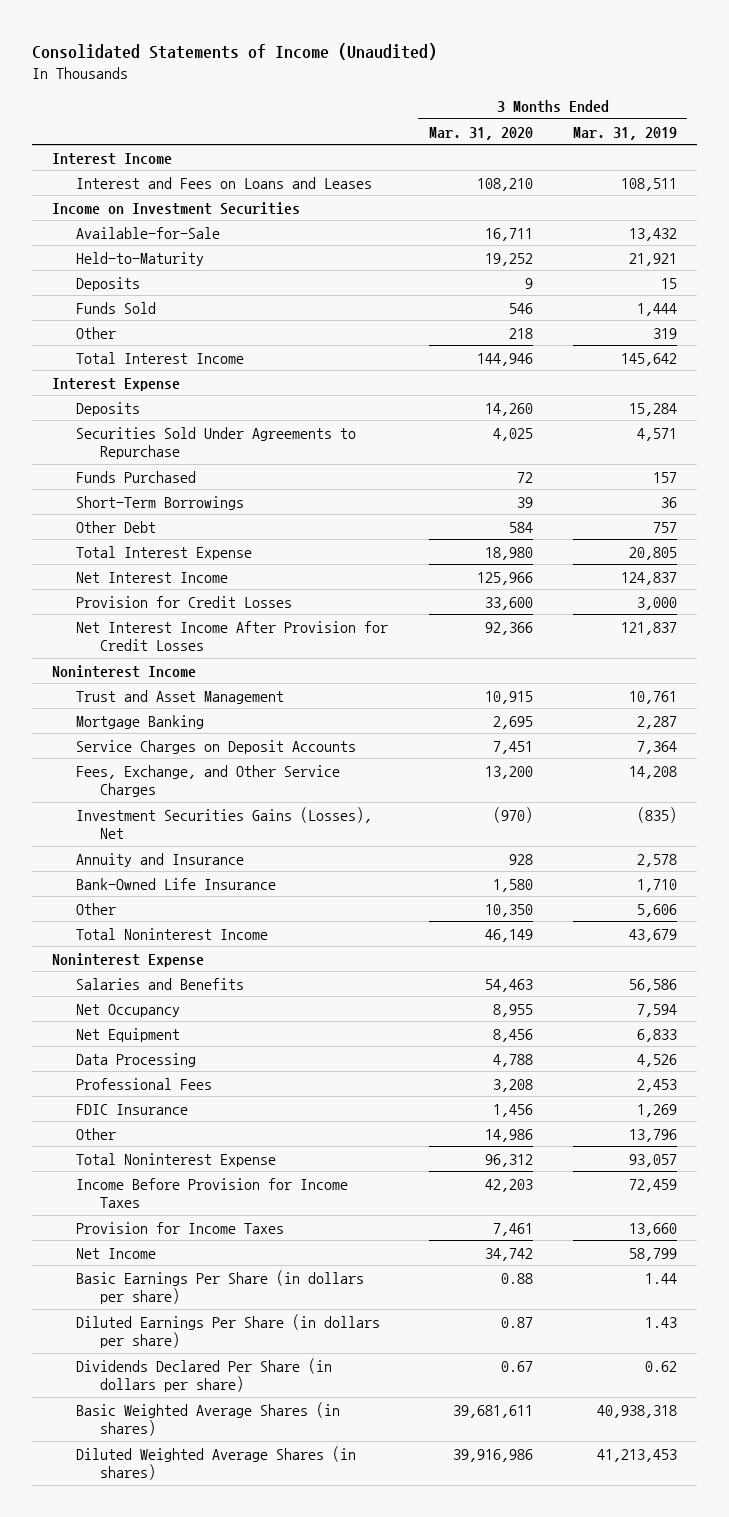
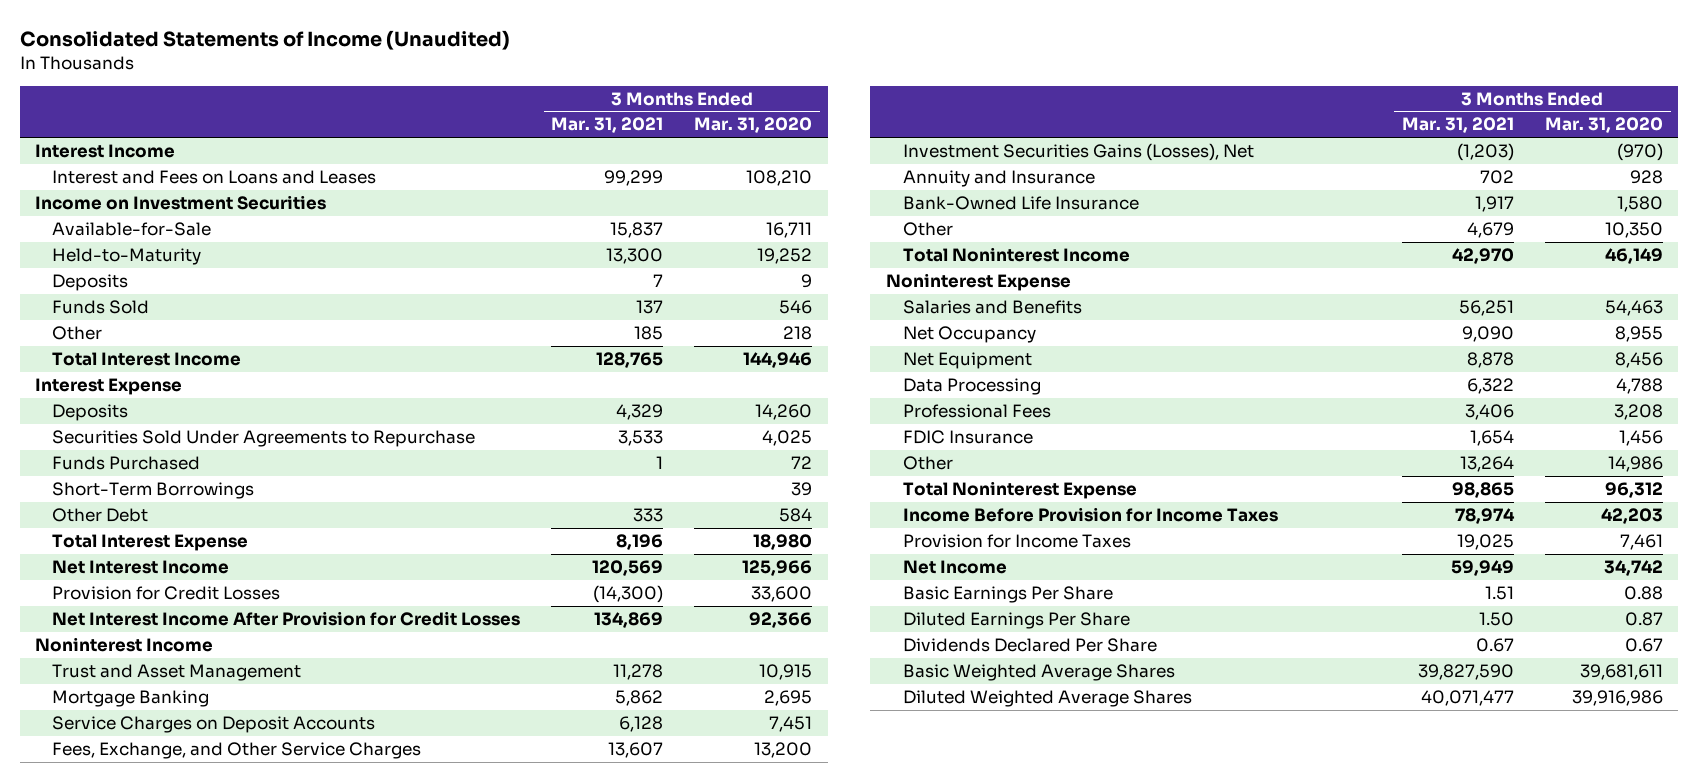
- | 3 Months Ended Mar. 31, 2020 | 3 Months Ended Mar. 31, 2019
+ | 3 Months Ended Mar. 31, 2021 | 3 Months Ended Mar. 31, 2020
- Basic Earnings Per Share (in dollars per share) | 0.88 | 1.44
- Diluted Earnings Per Share (in dollars per share) | 0.87 | 1.43
- Dividends Declared Per Share (in dollars per share) | 0.67 | 0.62
- Basic Weighted Average Shares (in shares) | 39,681,611 | 40,938,318
- Diluted Weighted Average Shares (in shares) | 39,916,986 | 41,213,453
+ Basic Earnings Per Share | 1.51 | 0.88
+ Diluted Earnings Per Share | 1.50 | 0.87
+ Dividends Declared Per Share | 0.67 | 0.67
+ Basic Weighted Average Shares | 39,827,590 | 39,681,611
+ Diluted Weighted Average Shares | 40,071,477 | 39,916,986

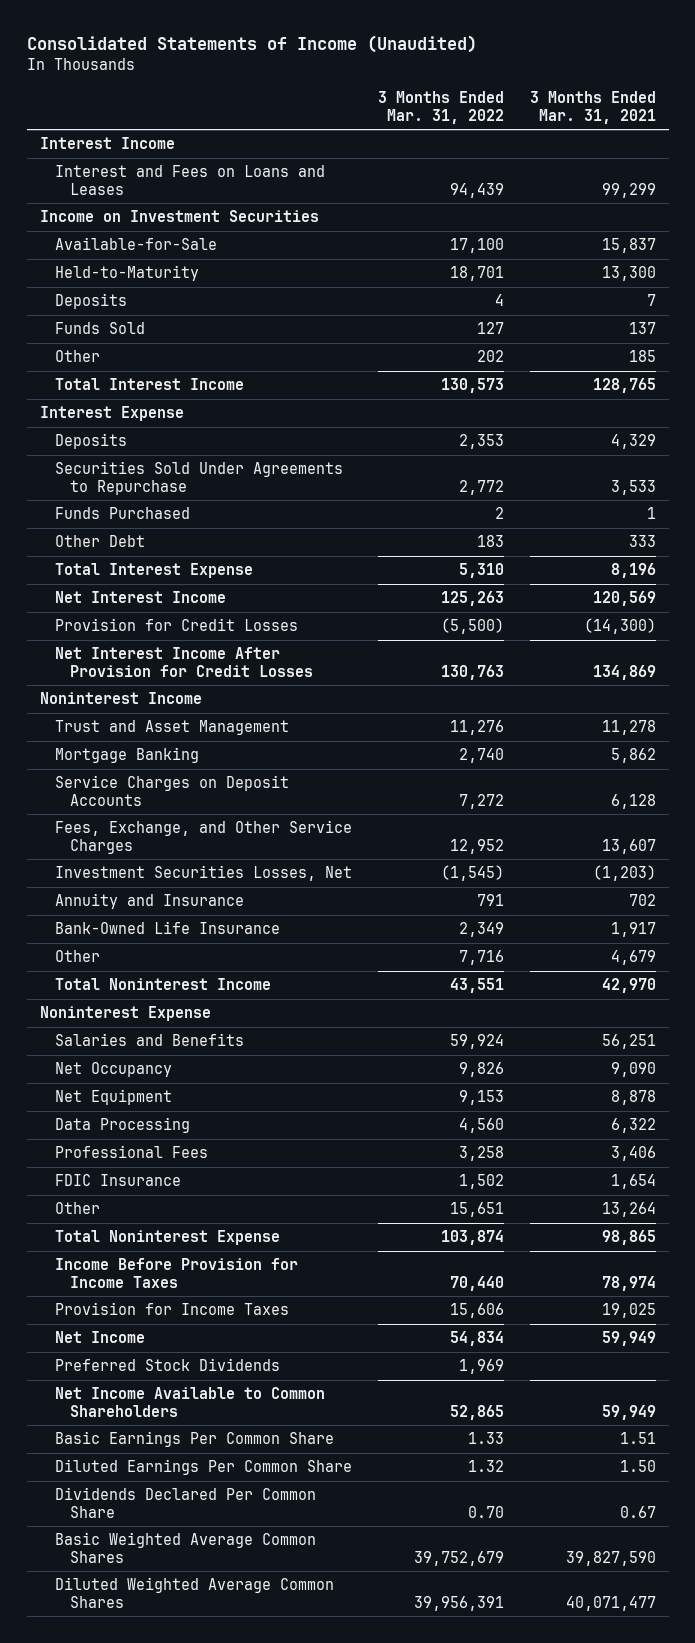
- | 3 Months Ended Mar. 31, 2021 | 3 Months Ended Mar. 31, 2020
+ | 3 Months Ended Mar. 31, 2022 | 3 Months Ended Mar. 31, 2021
- Short-Term Borrowings | | 39
- Investment Securities Gains (Losses), Net | (1,203) | (970)
+ Investment Securities Losses, Net | (1,545) | (1,203)
- Basic Earnings Per Share | 1.51 | 0.88
- Diluted Earnings Per Share | 1.50 | 0.87
- Dividends Declared Per Share | 0.67 | 0.67
- Basic Weighted Average Shares | 39,827,590 | 39,681,611
- Diluted Weighted Average Shares | 40,071,477 | 39,916,986
+ Preferred Stock Dividends | 1,969 |
+ Net Income Available to Common Shareholders | 52,865 | 59,949
+ Basic Earnings Per Common Share | 1.33 | 1.51
+ Diluted Earnings Per Common Share | 1.32 | 1.50
+ Dividends Declared Per Common Share | 0.70 | 0.67
+ Basic Weighted Average Common Shares | 39,752,679 | 39,827,590
+ Diluted Weighted Average Common Shares | 39,956,391 | 40,071,477

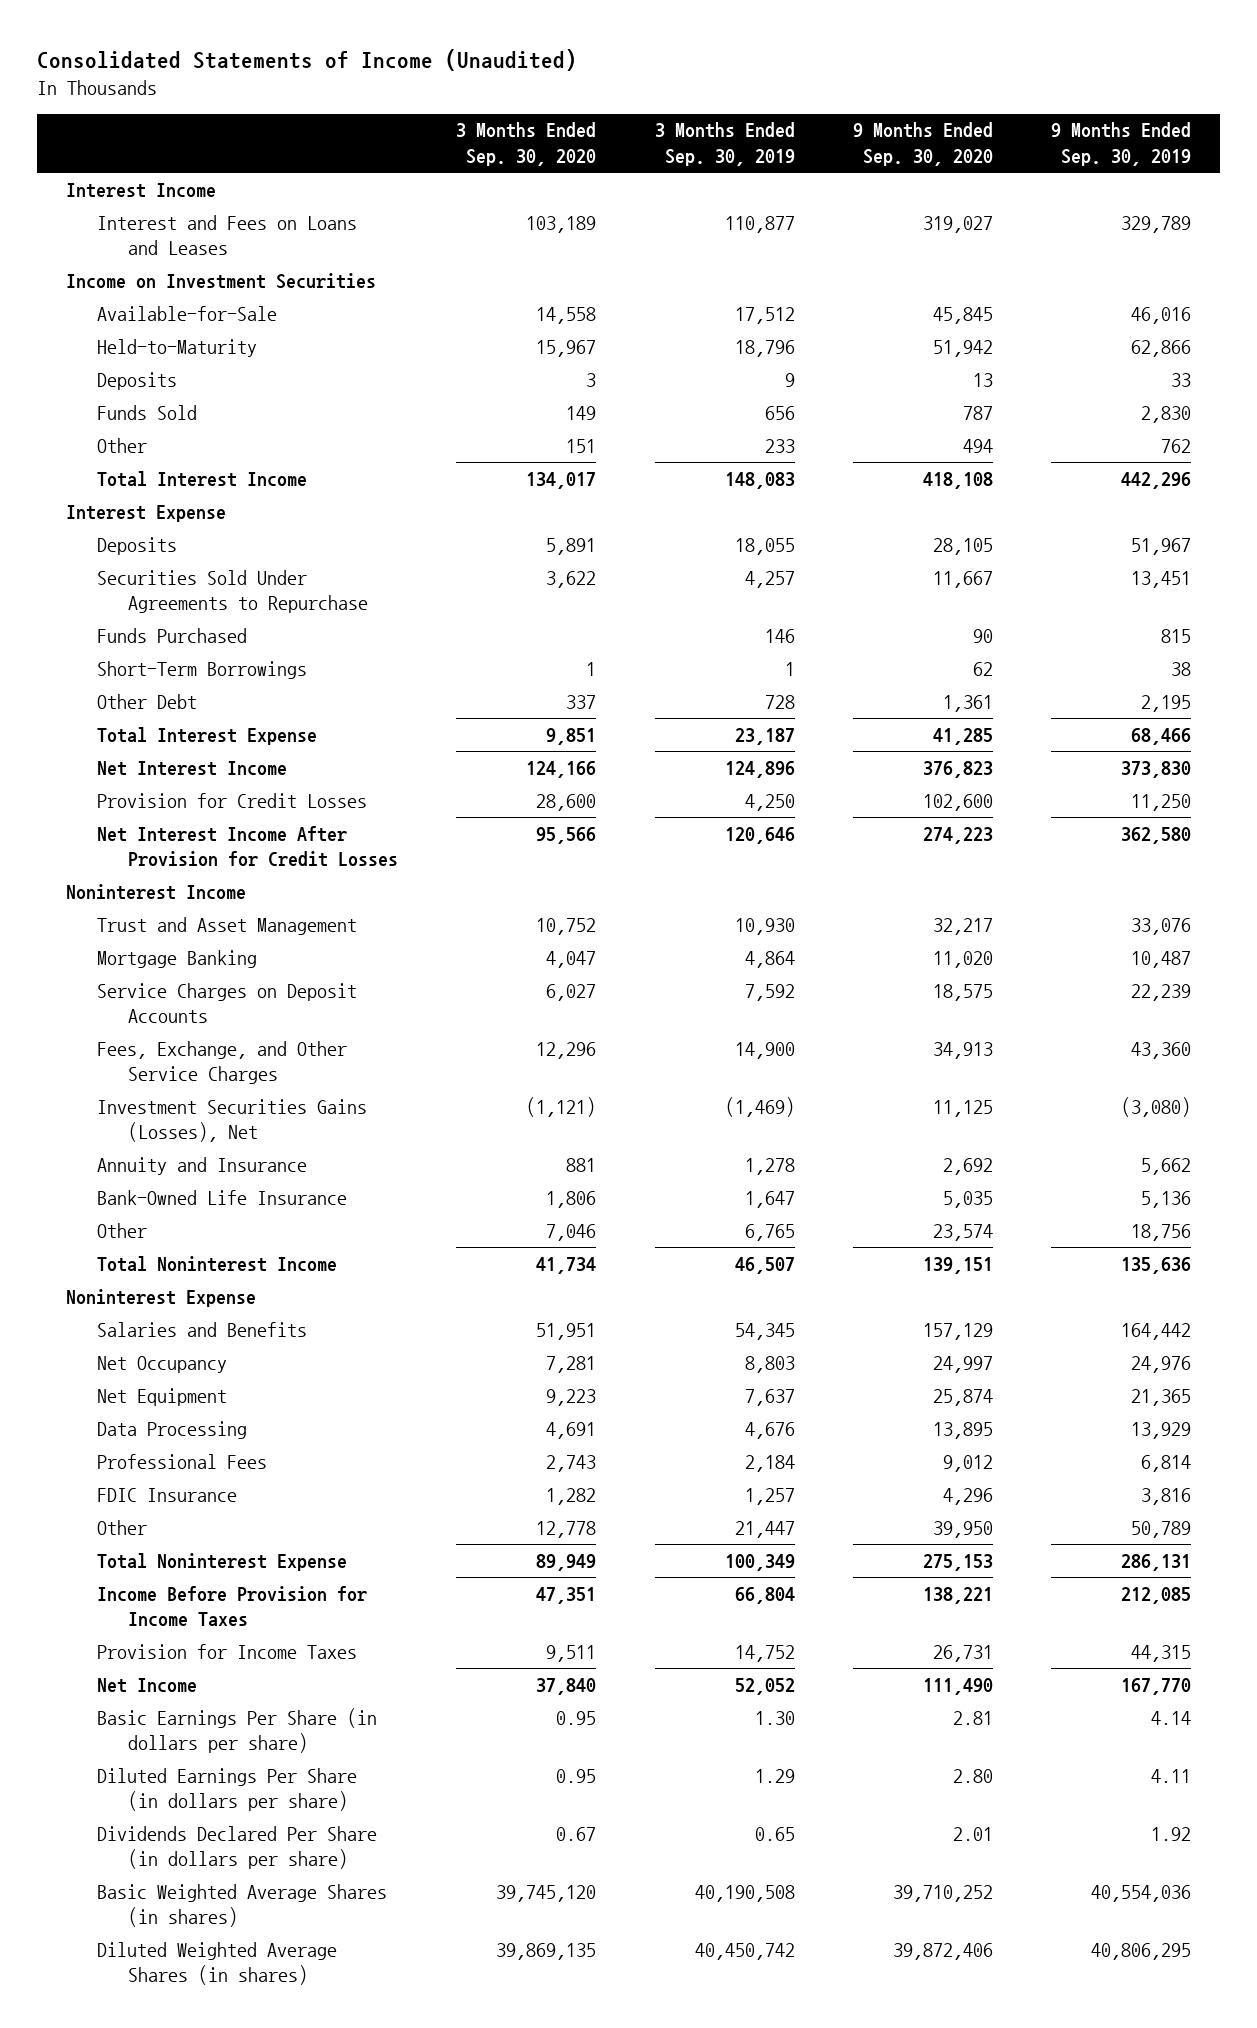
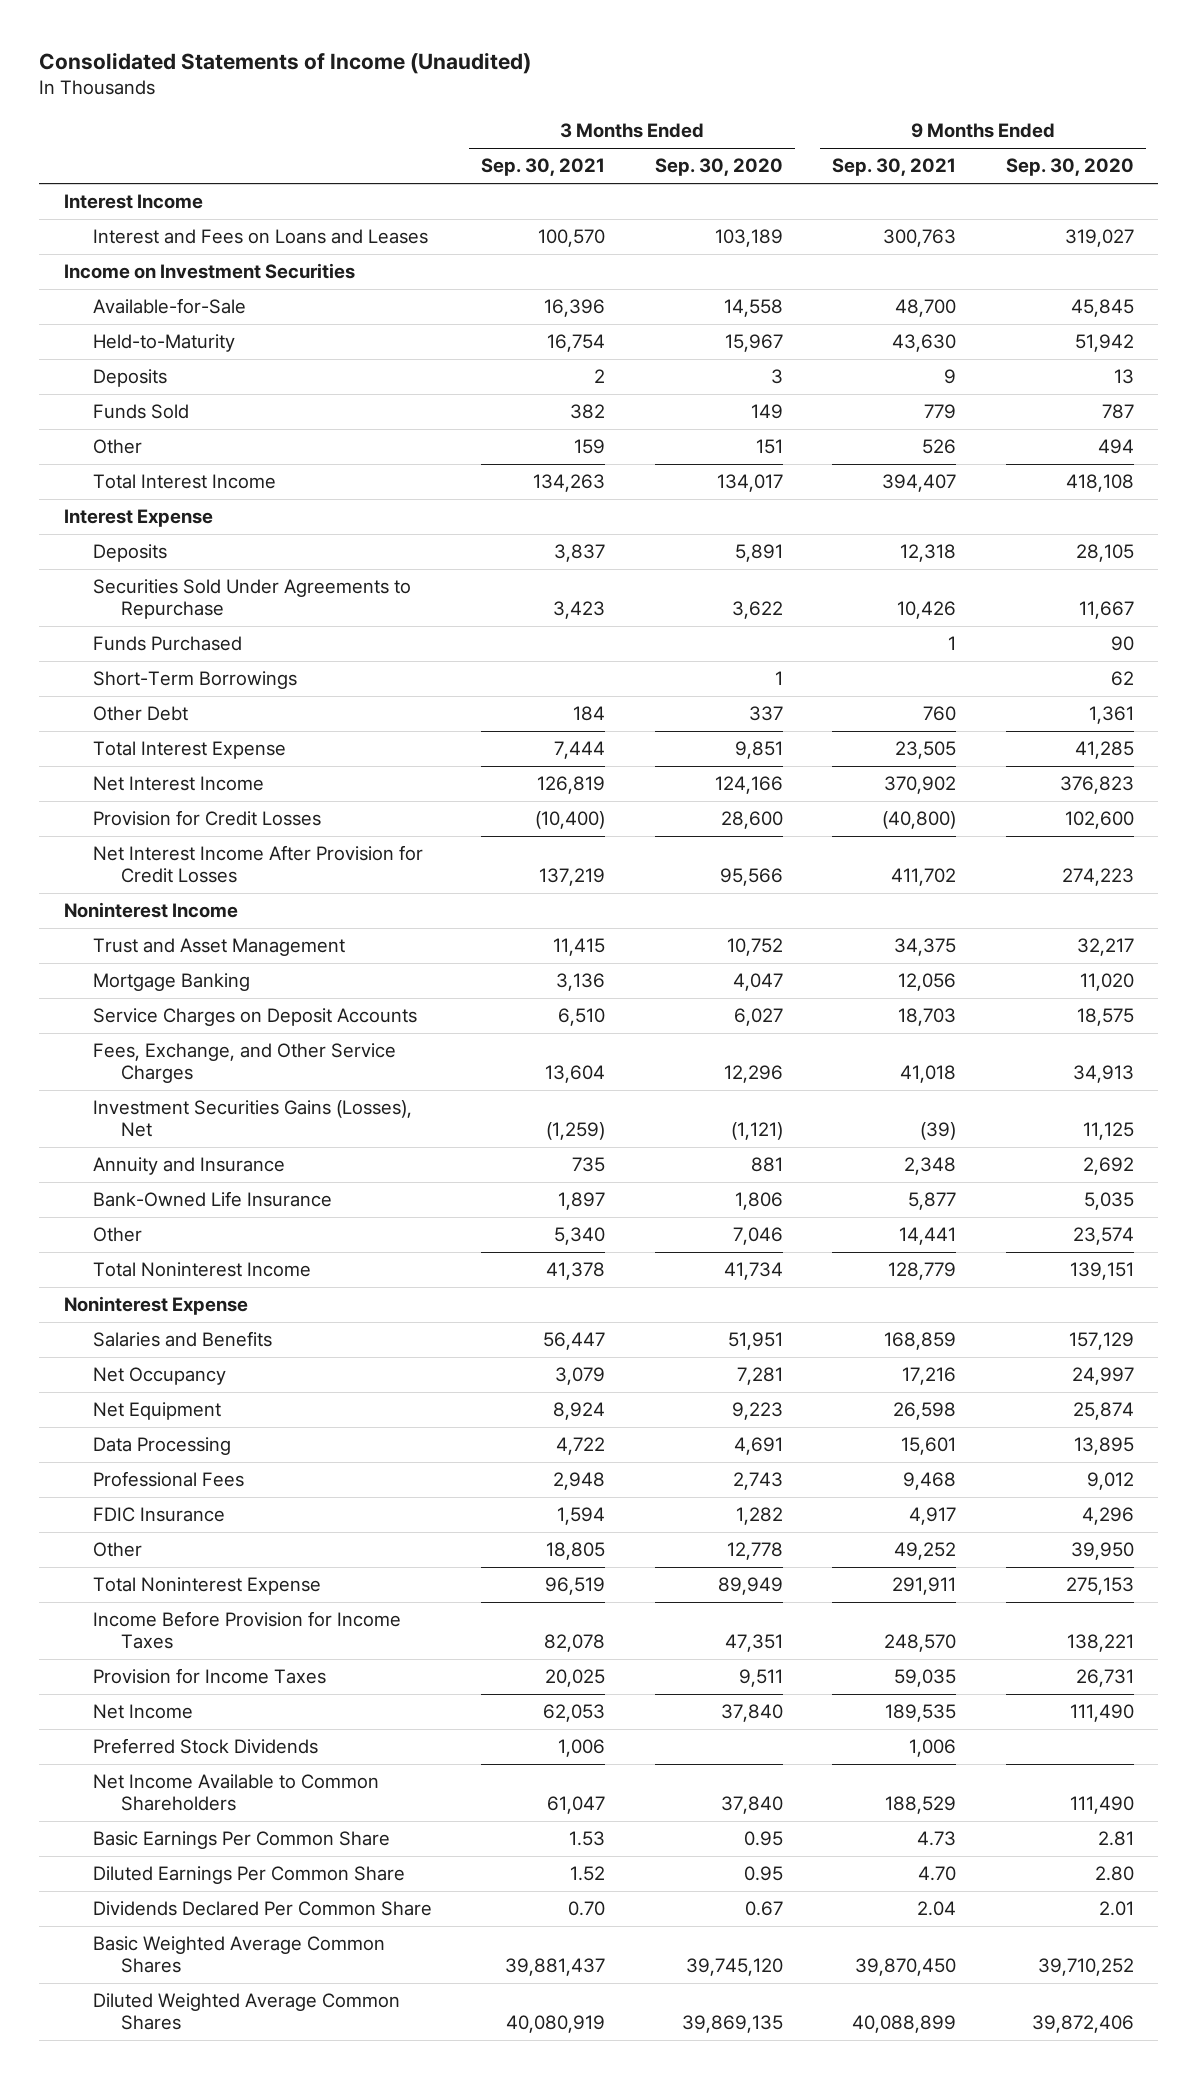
- | 3 Months Ended Sep. 30, 2020 | 3 Months Ended Sep. 30, 2019 | 9 Months Ended Sep. 30, 2020 | 9 Months Ended Sep. 30, 2019
+ | 3 Months Ended Sep. 30, 2021 | 3 Months Ended Sep. 30, 2020 | 9 Months Ended Sep. 30, 2021 | 9 Months Ended Sep. 30, 2020
- Basic Earnings Per Share (in dollars per share) | 0.95 | 1.30 | 2.81 | 4.14
- Diluted Earnings Per Share (in dollars per share) | 0.95 | 1.29 | 2.80 | 4.11
- Dividends Declared Per Share (in dollars per share) | 0.67 | 0.65 | 2.01 | 1.92
- Basic Weighted Average Shares (in shares) | 39,745,120 | 40,190,508 | 39,710,252 | 40,554,036
- Diluted Weighted Average Shares (in shares) | 39,869,135 | 40,450,742 | 39,872,406 | 40,806,295
+ Preferred Stock Dividends | 1,006 | | 1,006 |
+ Net Income Available to Common Shareholders | 61,047 | 37,840 | 188,529 | 111,490
+ Basic Earnings Per Common Share | 1.53 | 0.95 | 4.73 | 2.81
+ Diluted Earnings Per Common Share | 1.52 | 0.95 | 4.70 | 2.80
+ Dividends Declared Per Common Share | 0.70 | 0.67 | 2.04 | 2.01
+ Basic Weighted Average Common Shares | 39,881,437 | 39,745,120 | 39,870,450 | 39,710,252
+ Diluted Weighted Average Common Shares | 40,080,919 | 39,869,135 | 40,088,899 | 39,872,406

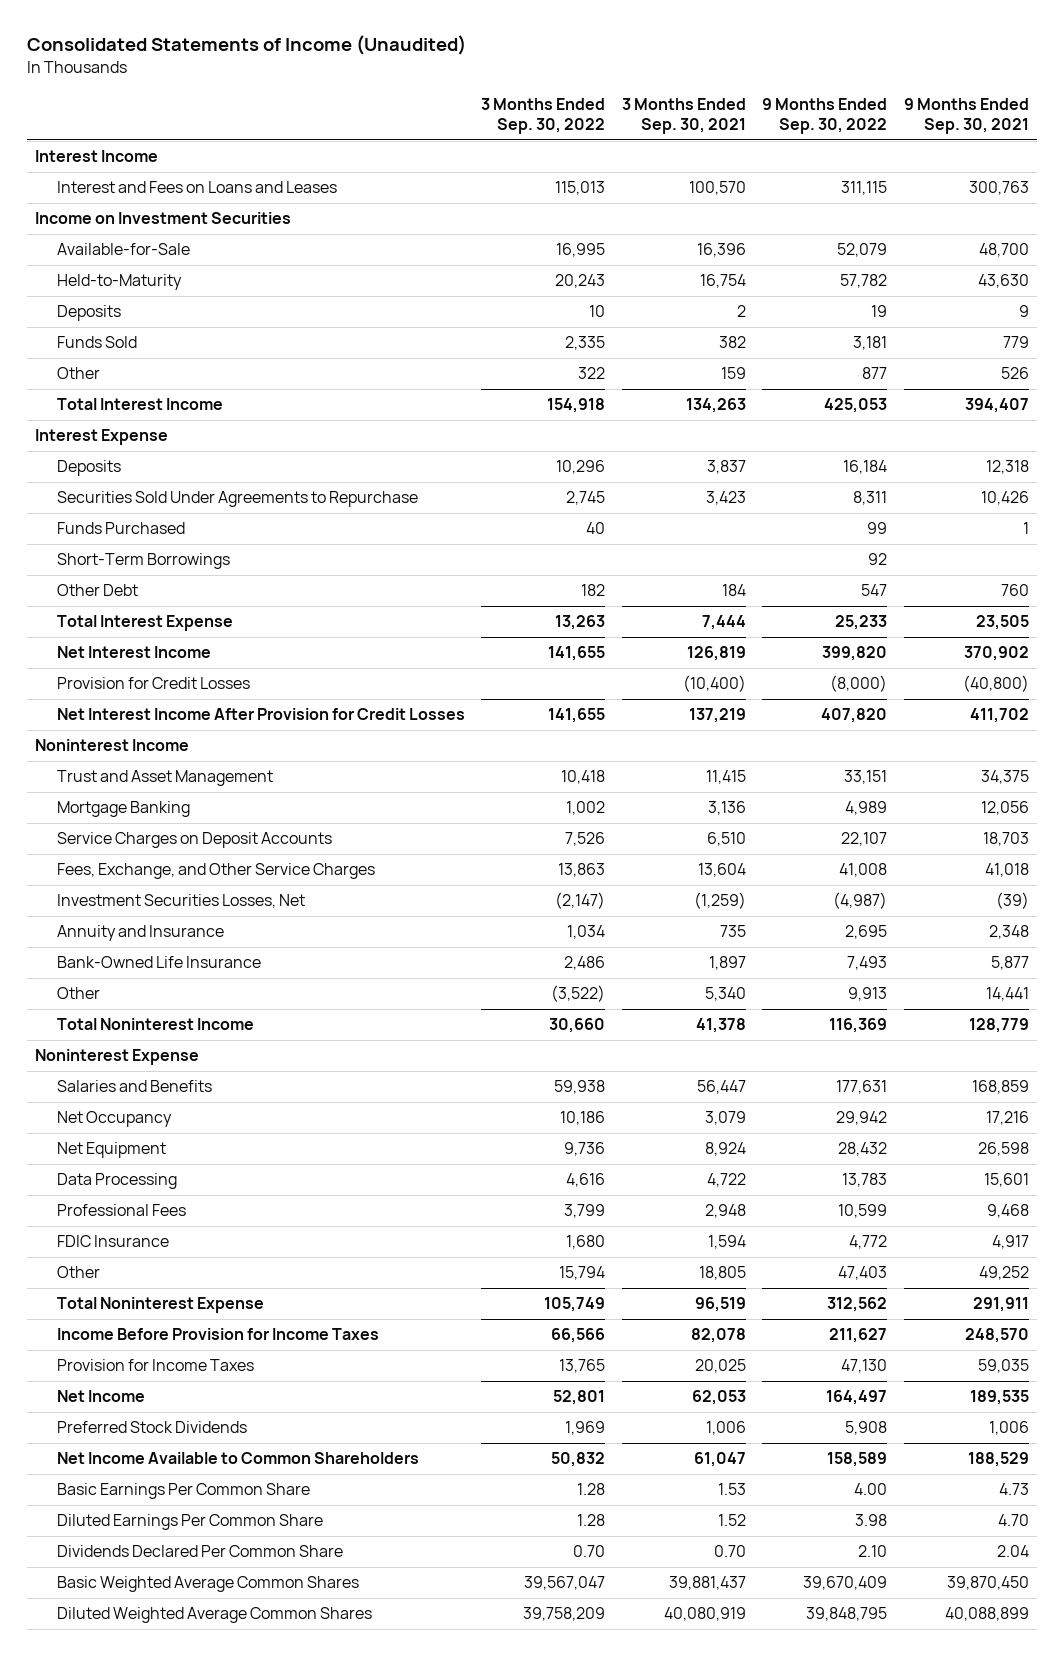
- | 3 Months Ended Sep. 30, 2021 | 3 Months Ended Sep. 30, 2020 | 9 Months Ended Sep. 30, 2021 | 9 Months Ended Sep. 30, 2020
+ | 3 Months Ended Sep. 30, 2022 | 3 Months Ended Sep. 30, 2021 | 9 Months Ended Sep. 30, 2022 | 9 Months Ended Sep. 30, 2021
- Investment Securities Gains (Losses), Net | (1,259) | (1,121) | (39) | 11,125
+ Investment Securities Losses, Net | (2,147) | (1,259) | (4,987) | (39)

